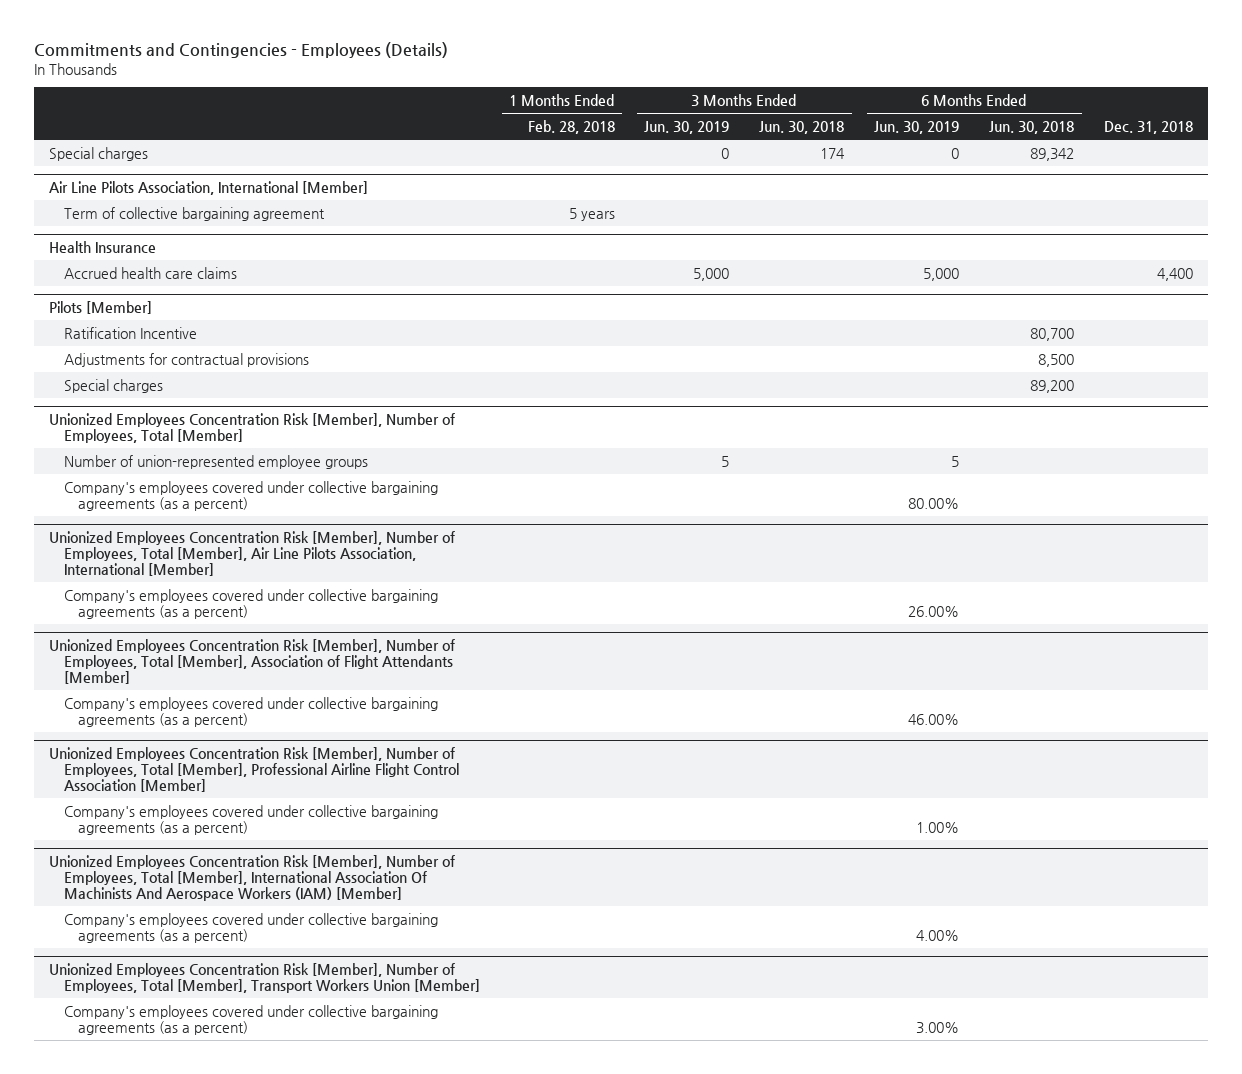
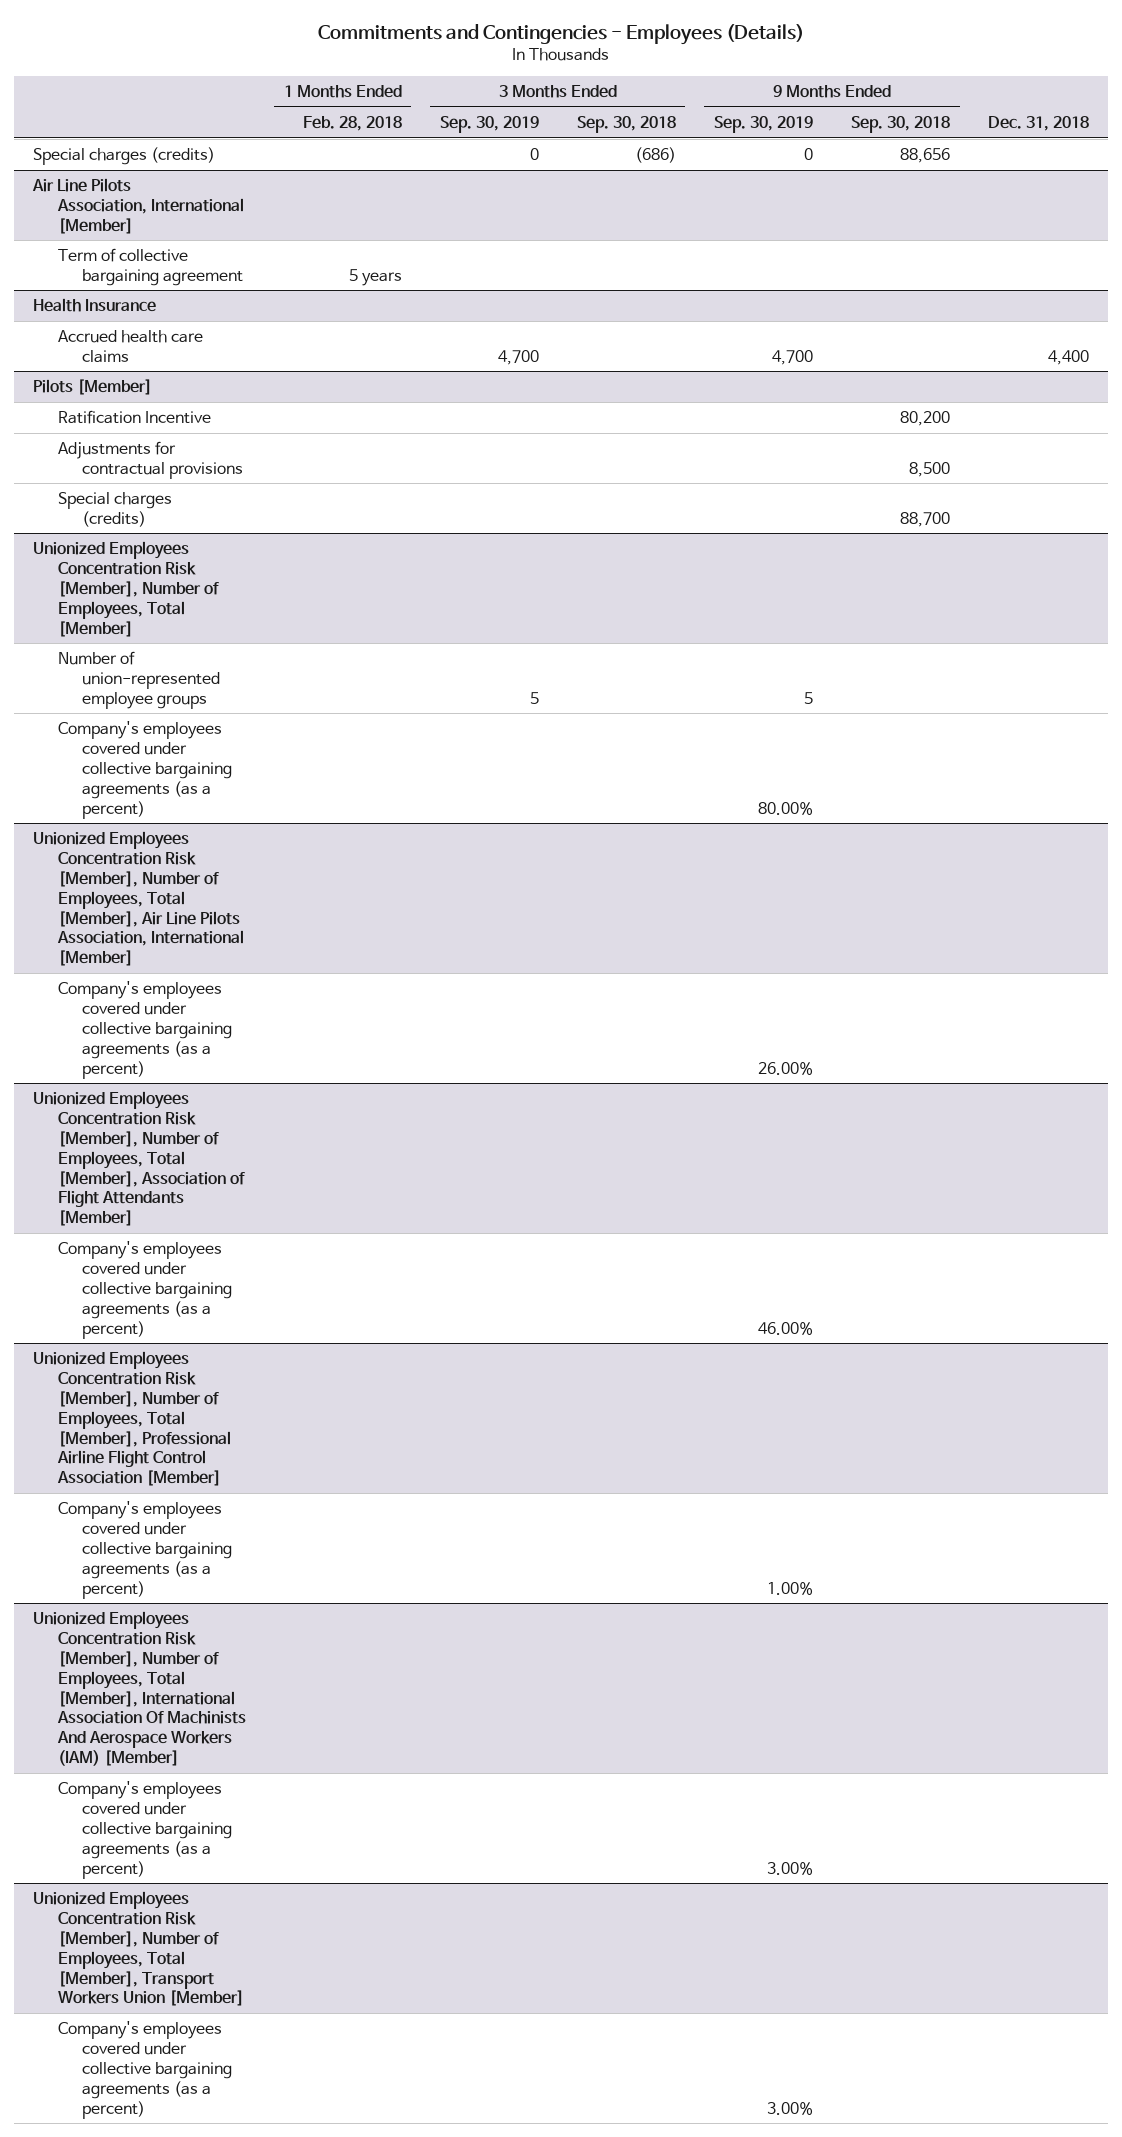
- | 1 Months Ended Feb. 28, 2018 | 3 Months Ended Jun. 30, 2019 | 3 Months Ended Jun. 30, 2018 | 6 Months Ended Jun. 30, 2019 | 6 Months Ended Jun. 30, 2018 | Dec. 31, 2018
+ | 1 Months Ended Feb. 28, 2018 | 3 Months Ended Sep. 30, 2019 | 3 Months Ended Sep. 30, 2018 | 9 Months Ended Sep. 30, 2019 | 9 Months Ended Sep. 30, 2018 | Dec. 31, 2018
- Special charges | | 0 | 174 | 0 | 89,342 |
+ Special charges (credits) | | 0 | (686) | 0 | 88,656 |
@ Pilots [Member]
- Special charges | | | | | 89,200 |
+ Special charges (credits) | | | | | 88,700 |

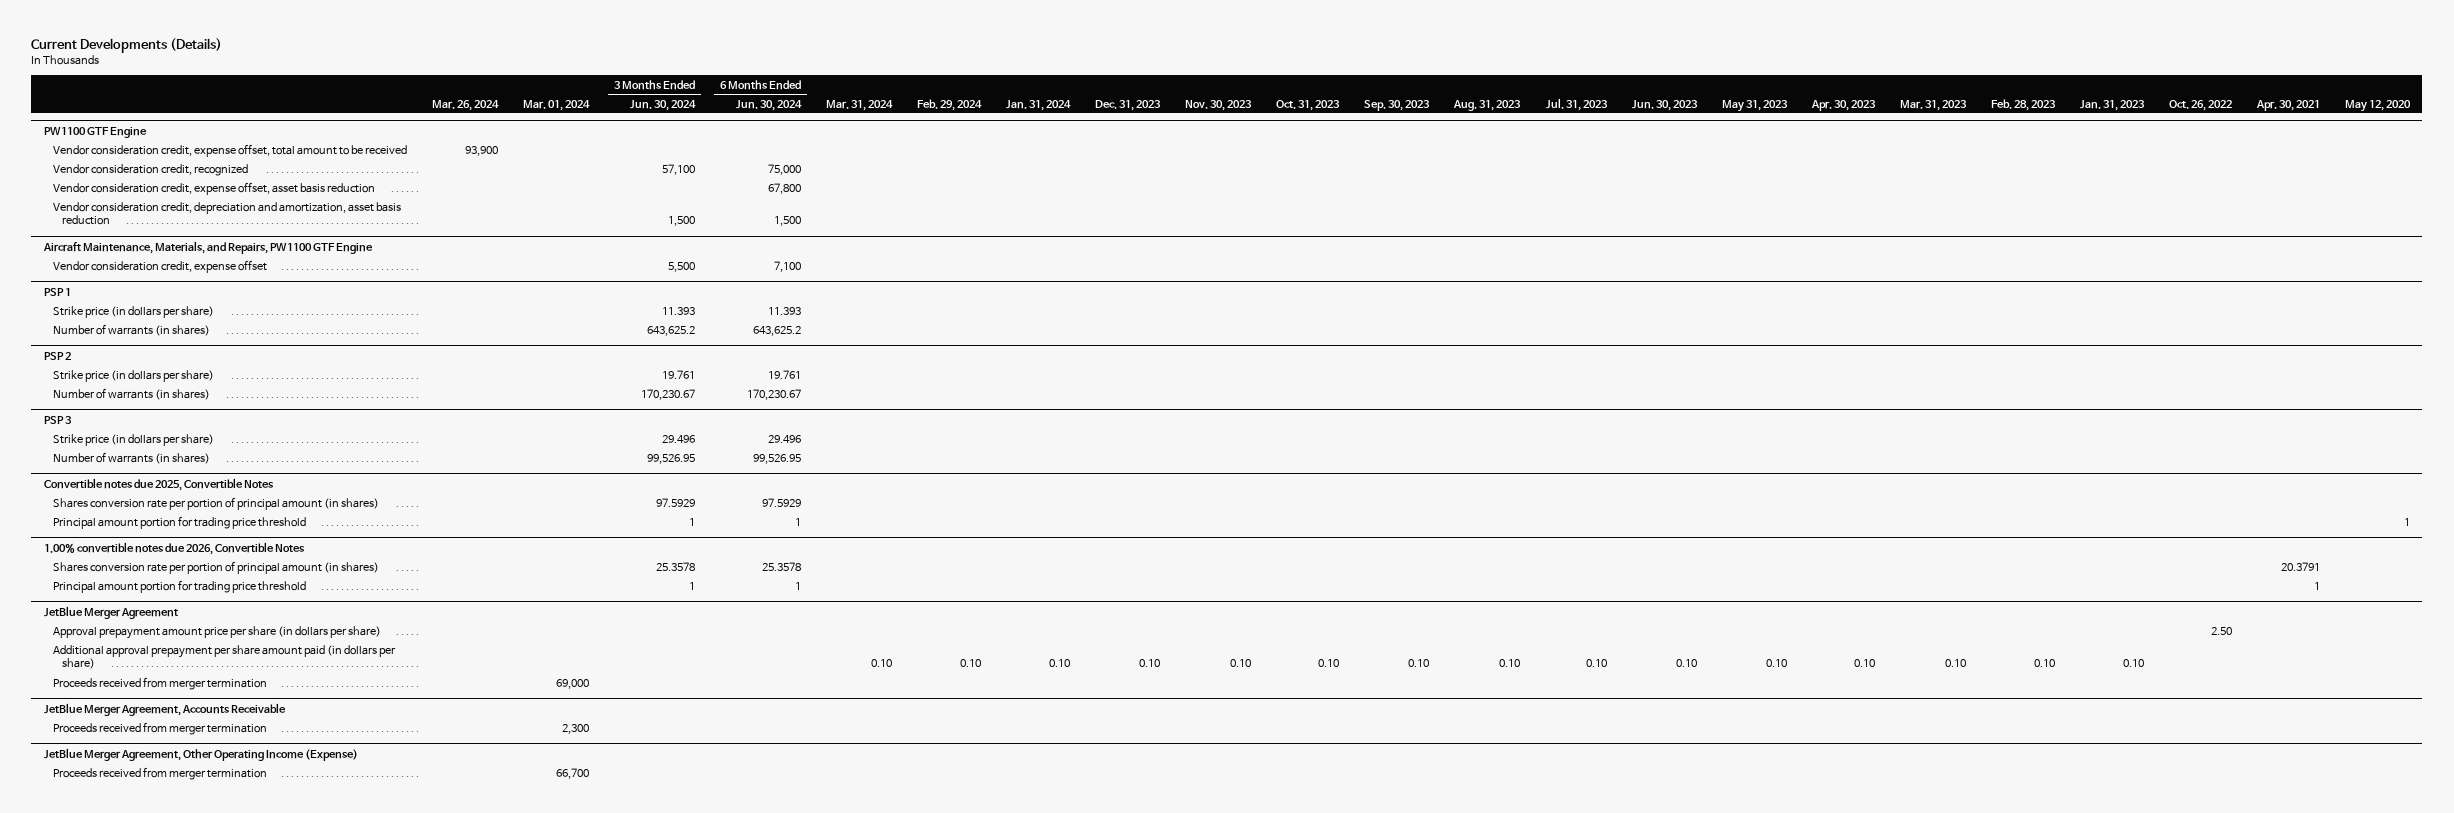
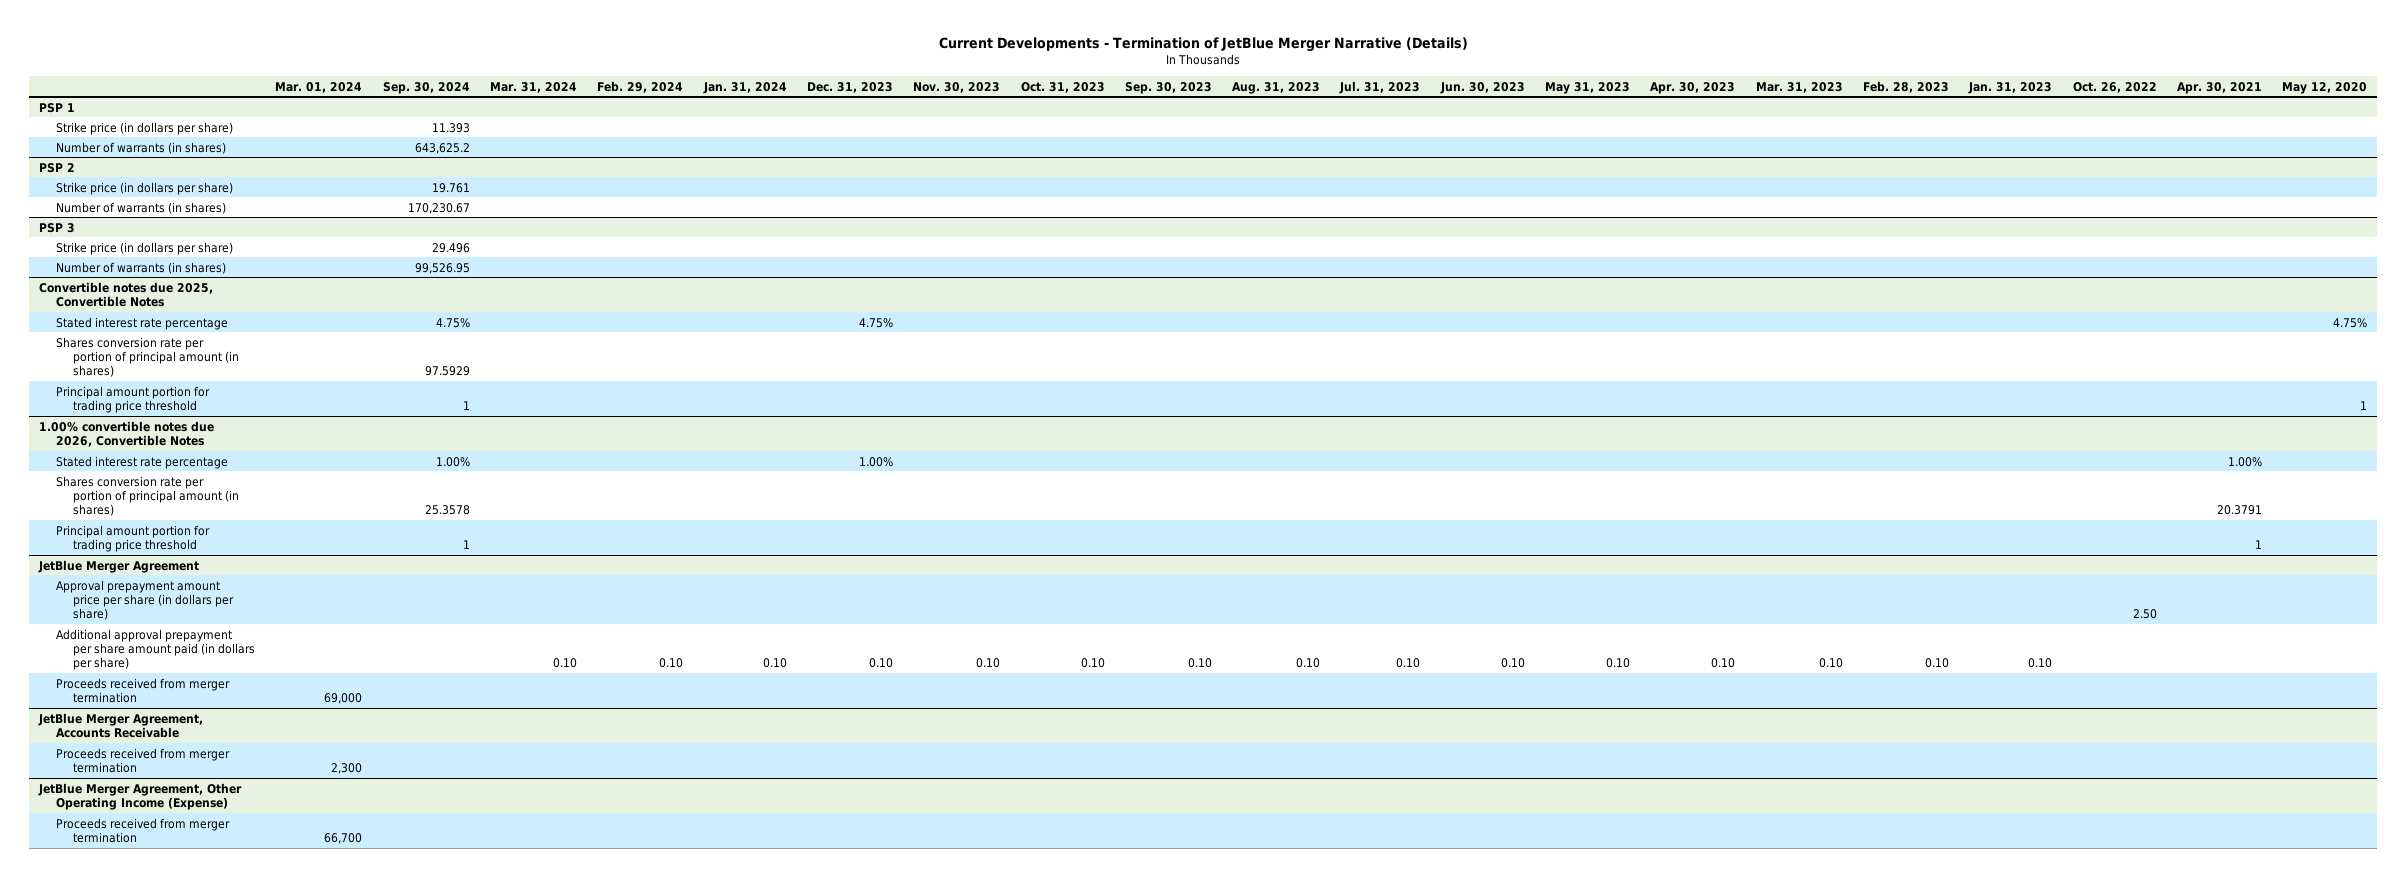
- Current Developments (Details)
+ Current Developments - Termination of JetBlue Merger Narrative (Details)
- | Mar. 26, 2024 | Mar. 01, 2024 | 3 Months Ended Jun. 30, 2024 | 6 Months Ended Jun. 30, 2024 | Mar. 31, 2024 | Feb. 29, 2024 | Jan. 31, 2024 | Dec. 31, 2023 | Nov. 30, 2023 | Oct. 31, 2023 | Sep. 30, 2023 | Aug. 31, 2023 | Jul. 31, 2023 | Jun. 30, 2023 | May 31, 2023 | Apr. 30, 2023 | Mar. 31, 2023 | Feb. 28, 2023 | Jan. 31, 2023 | Oct. 26, 2022 | Apr. 30, 2021 | May 12, 2020
+ | Mar. 01, 2024 | Sep. 30, 2024 | Mar. 31, 2024 | Feb. 29, 2024 | Jan. 31, 2024 | Dec. 31, 2023 | Nov. 30, 2023 | Oct. 31, 2023 | Sep. 30, 2023 | Aug. 31, 2023 | Jul. 31, 2023 | Jun. 30, 2023 | May 31, 2023 | Apr. 30, 2023 | Mar. 31, 2023 | Feb. 28, 2023 | Jan. 31, 2023 | Oct. 26, 2022 | Apr. 30, 2021 | May 12, 2020
- PW1100 GTF Engine
- Vendor consideration credit, expense offset, total amount to be received | 93,900 | | | | | | | | | | | | | | | | | | | | |
- Vendor consideration credit, recognized | | | 57,100 | 75,000 | | | | | | | | | | | | | | | | | |
- Vendor consideration credit, expense offset, asset basis reduction | | | | 67,800 | | | | | | | | | | | | | | | | | |
- Vendor consideration credit, depreciation and amortization, asset basis reduction | | | 1,500 | 1,500 | | | | | | | | | | | | | | | | | |
- Aircraft Maintenance, Materials, and Repairs, PW1100 GTF Engine
- Vendor consideration credit, expense offset | | | 5,500 | 7,100 | | | | | | | | | | | | | | | | | |
@ Convertible notes due 2025, Convertible Notes
+ Stated interest rate percentage | | 4.75% | | | | 4.75% | | | | | | | | | | | | | | 4.75%
@ 1.00% convertible notes due 2026, Convertible Notes
+ Stated interest rate percentage | | 1.00% | | | | 1.00% | | | | | | | | | | | | | 1.00% |

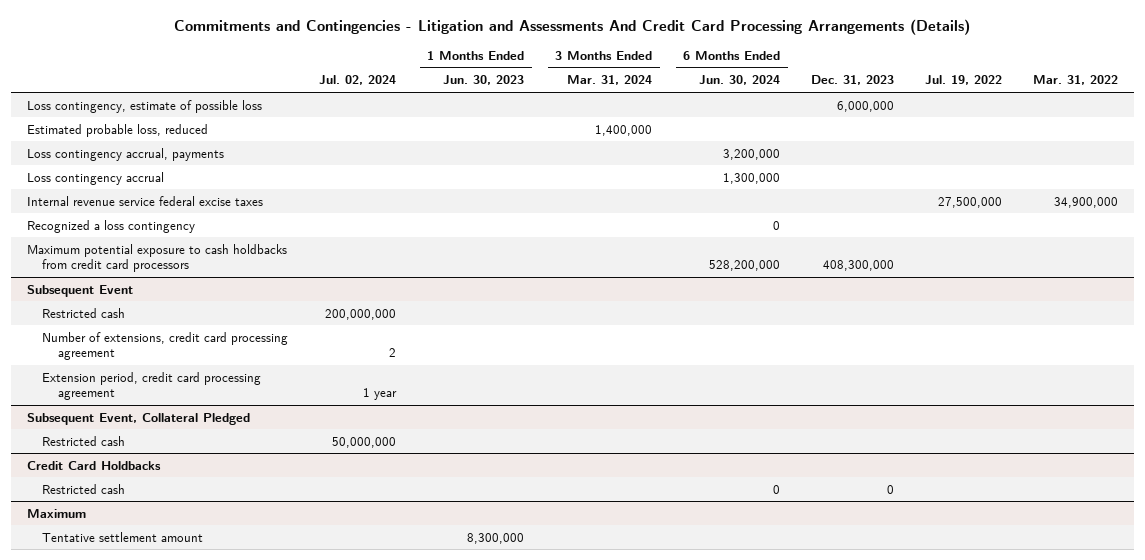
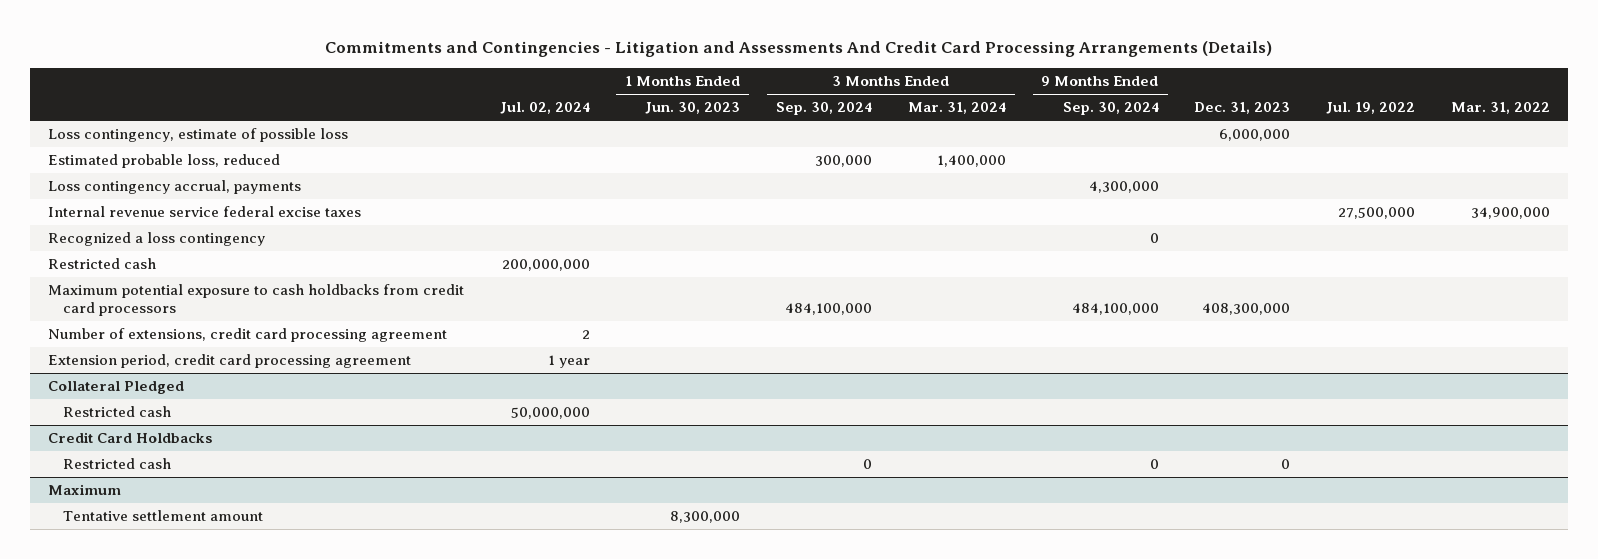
- | Jul. 02, 2024 | 1 Months Ended Jun. 30, 2023 | 3 Months Ended Mar. 31, 2024 | 6 Months Ended Jun. 30, 2024 | Dec. 31, 2023 | Jul. 19, 2022 | Mar. 31, 2022
+ | Jul. 02, 2024 | 1 Months Ended Jun. 30, 2023 | 3 Months Ended Sep. 30, 2024 | 3 Months Ended Mar. 31, 2024 | 9 Months Ended Sep. 30, 2024 | Dec. 31, 2023 | Jul. 19, 2022 | Mar. 31, 2022
- Loss contingency accrual | | | | 1,300,000 | | |
+ Restricted cash | 200,000,000 | | | | | | |
- Subsequent Event
- Restricted cash | 200,000,000 | | | | | |
- Number of extensions, credit card processing agreement | 2 | | | | | |
- Extension period, credit card processing agreement | 1 year | | | | | |
- Subsequent Event, Collateral Pledged
+ Number of extensions, credit card processing agreement | 2 | | | | | | |
+ Extension period, credit card processing agreement | 1 year | | | | | | |
+ Collateral Pledged

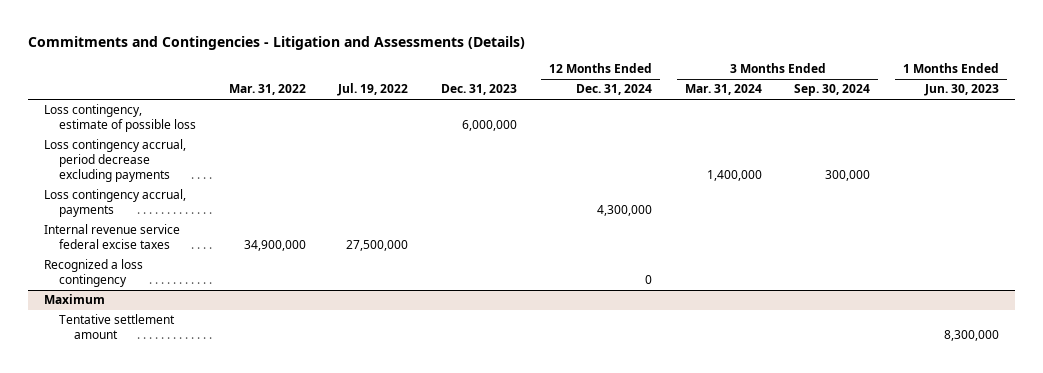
- Commitments and Contingencies - Litigation and Assessments And Credit Card Processing Arrangements (Details)
+ Commitments and Contingencies - Litigation and Assessments (Details)
- | Jul. 02, 2024 | 1 Months Ended Jun. 30, 2023 | 3 Months Ended Sep. 30, 2024 | 3 Months Ended Mar. 31, 2024 | 9 Months Ended Sep. 30, 2024 | Dec. 31, 2023 | Jul. 19, 2022 | Mar. 31, 2022
+ | Mar. 31, 2022 | Jul. 19, 2022 | Dec. 31, 2023 | 12 Months Ended Dec. 31, 2024 | 3 Months Ended Mar. 31, 2024 | 3 Months Ended Sep. 30, 2024 | 1 Months Ended Jun. 30, 2023
- Estimated probable loss, reduced | | | 300,000 | 1,400,000 | | | |
+ Loss contingency accrual, period decrease excluding payments | | | | | 1,400,000 | 300,000 |
- Restricted cash | 200,000,000 | | | | | | |
- Maximum potential exposure to cash holdbacks from credit card processors | | | 484,100,000 | | 484,100,000 | 408,300,000 | |
- Number of extensions, credit card processing agreement | 2 | | | | | | |
- Extension period, credit card processing agreement | 1 year | | | | | | |
- Collateral Pledged
- Restricted cash | 50,000,000 | | | | | | |
- Credit Card Holdbacks
- Restricted cash | | | 0 | | 0 | 0 | |

